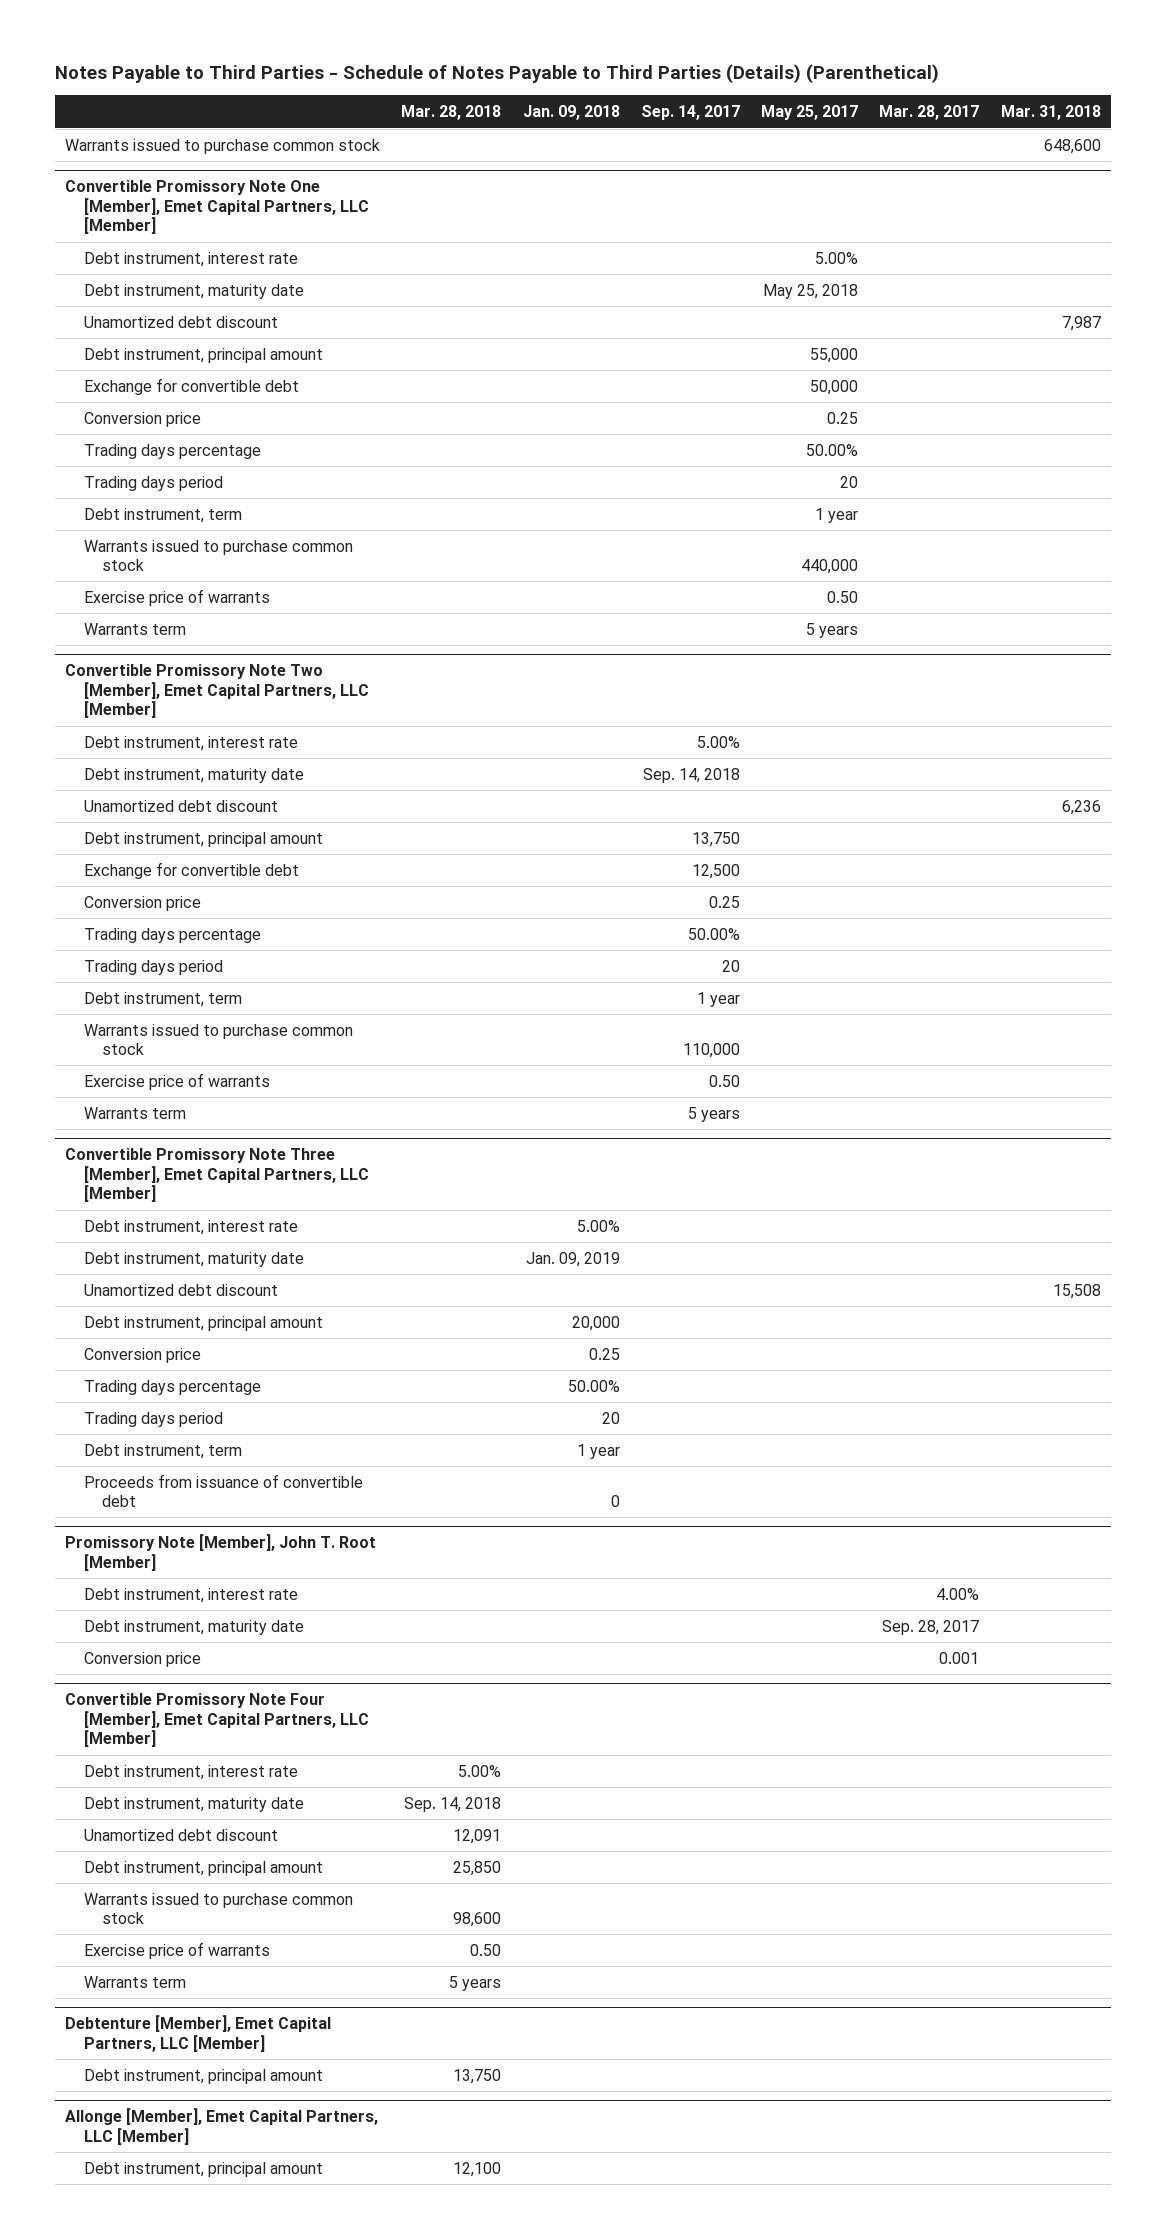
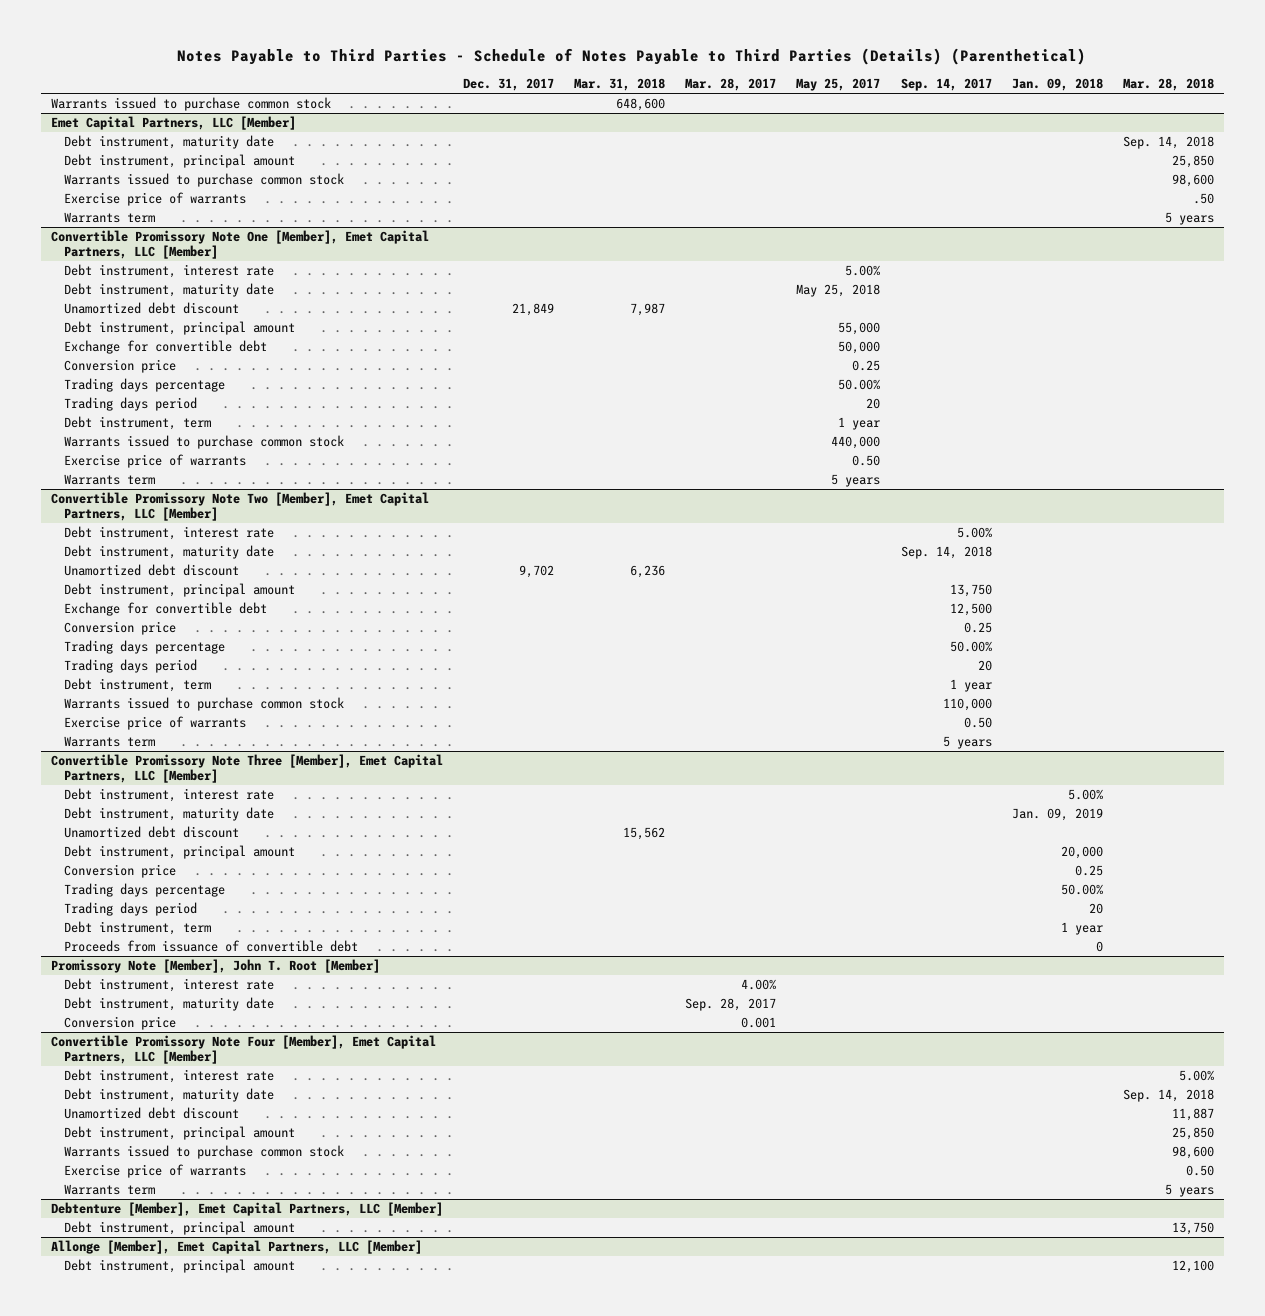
- | Mar. 28, 2018 | Jan. 09, 2018 | Sep. 14, 2017 | May 25, 2017 | Mar. 28, 2017 | Mar. 31, 2018
+ | Dec. 31, 2017 | Mar. 31, 2018 | Mar. 28, 2017 | May 25, 2017 | Sep. 14, 2017 | Jan. 09, 2018 | Mar. 28, 2018
+ Emet Capital Partners, LLC [Member]
+ Debt instrument, maturity date | | | | | | | Sep. 14, 2018
+ Debt instrument, principal amount | | | | | | | 25,850
+ Warrants issued to purchase common stock | | | | | | | 98,600
+ Exercise price of warrants | | | | | | | .50
+ Warrants term | | | | | | | 5 years
@ Convertible Promissory Note Three [Member], Emet Capital Partners, LLC [Member]
- Unamortized debt discount | | | | | | 15,508
+ Unamortized debt discount | | 15,562 | | | | |
@ Convertible Promissory Note Four [Member], Emet Capital Partners, LLC [Member]
- Unamortized debt discount | 12,091 | | | | |
+ Unamortized debt discount | | | | | | | 11,887

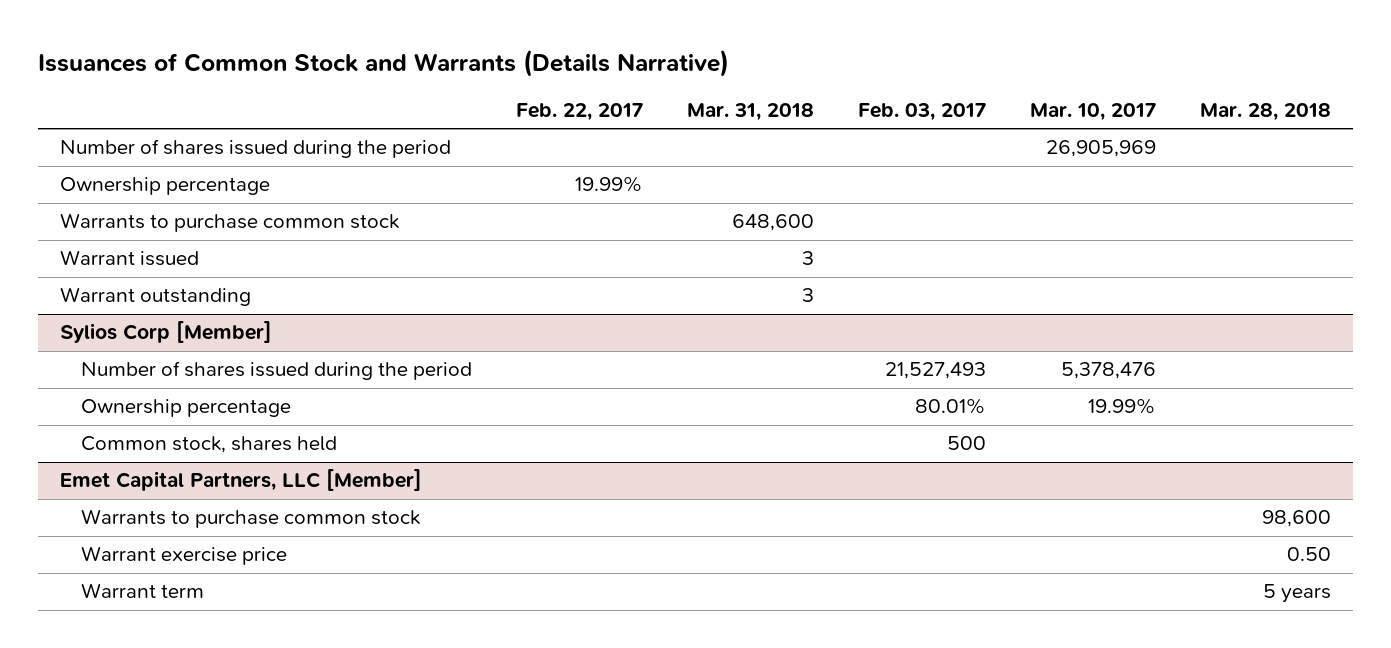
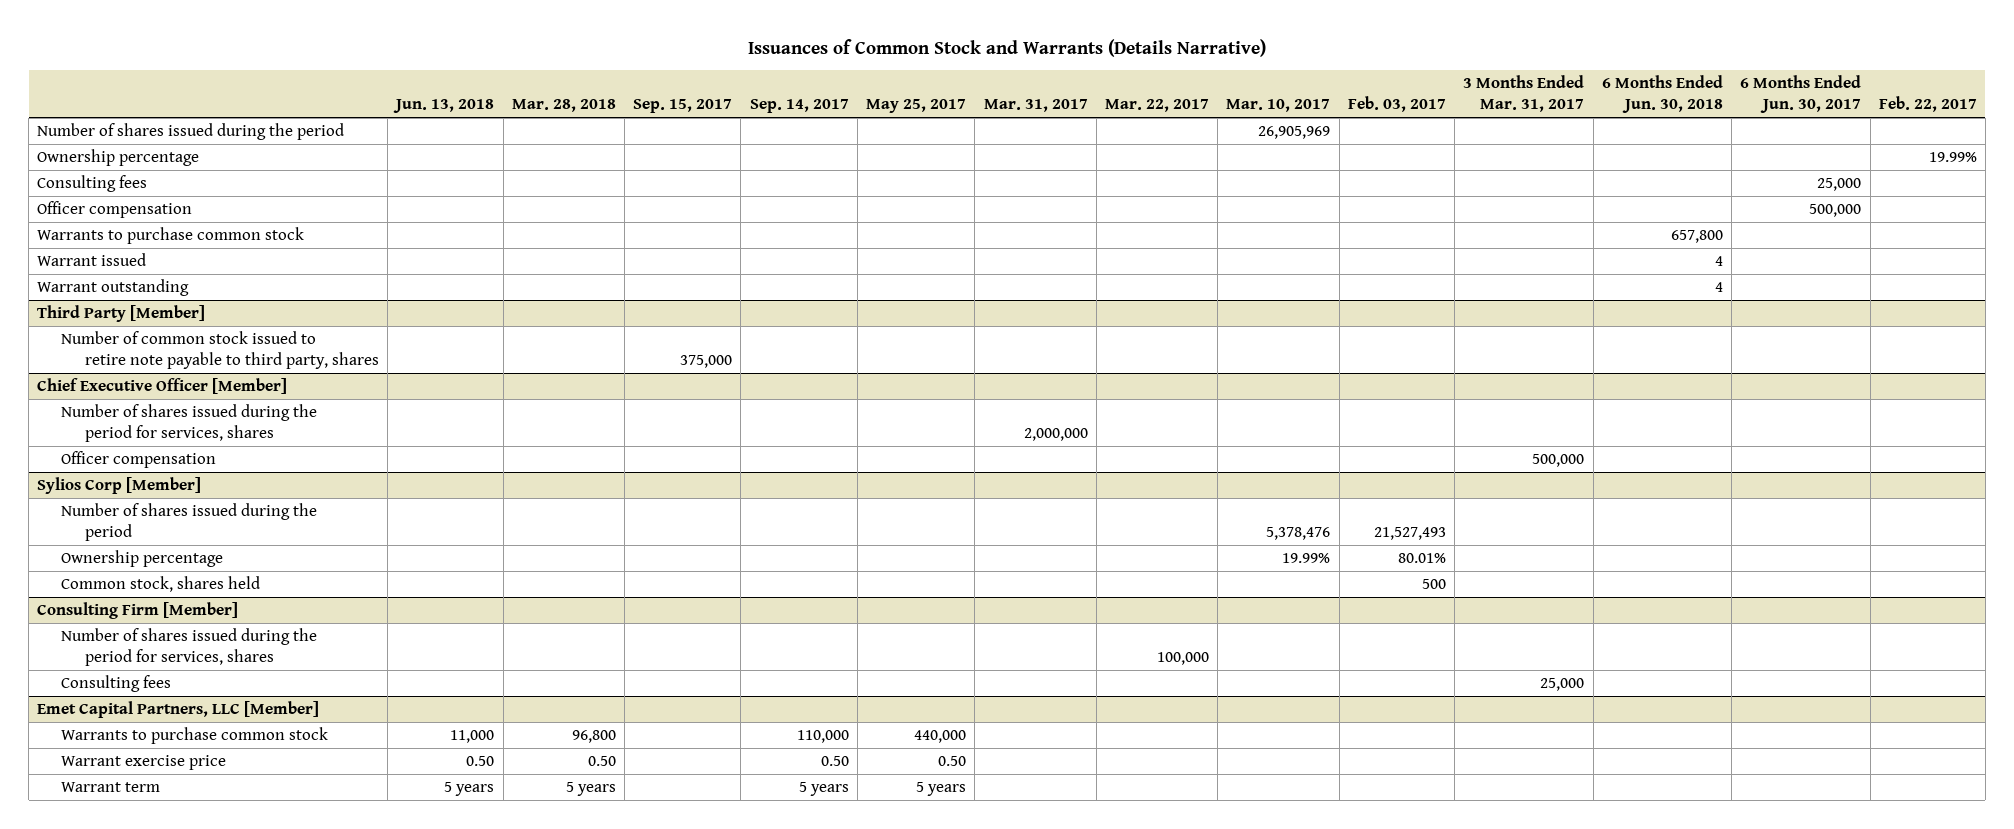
- | Feb. 22, 2017 | Mar. 31, 2018 | Feb. 03, 2017 | Mar. 10, 2017 | Mar. 28, 2018
+ | Jun. 13, 2018 | Mar. 28, 2018 | Sep. 15, 2017 | Sep. 14, 2017 | May 25, 2017 | Mar. 31, 2017 | Mar. 22, 2017 | Mar. 10, 2017 | Feb. 03, 2017 | 3 Months Ended Mar. 31, 2017 | 6 Months Ended Jun. 30, 2018 | 6 Months Ended Jun. 30, 2017 | Feb. 22, 2017
+ Consulting fees | | | | | | | | | | | | 25,000 |
+ Officer compensation | | | | | | | | | | | | 500,000 |
+ Third Party [Member]
+ Number of common stock issued to retire note payable to third party, shares | | | 375,000 | | | | | | | | | |
+ Chief Executive Officer [Member]
+ Number of shares issued during the period for services, shares | | | | | | 2,000,000 | | | | | | |
+ Officer compensation | | | | | | | | | | 500,000 | | |
+ Consulting Firm [Member]
+ Number of shares issued during the period for services, shares | | | | | | | 100,000 | | | | | |
+ Consulting fees | | | | | | | | | | 25,000 | | |
@ Emet Capital Partners, LLC [Member]
- Warrants to purchase common stock | | | | | 98,600
+ Warrants to purchase common stock | 11,000 | 96,800 | | 110,000 | 440,000 | | | | | | | |

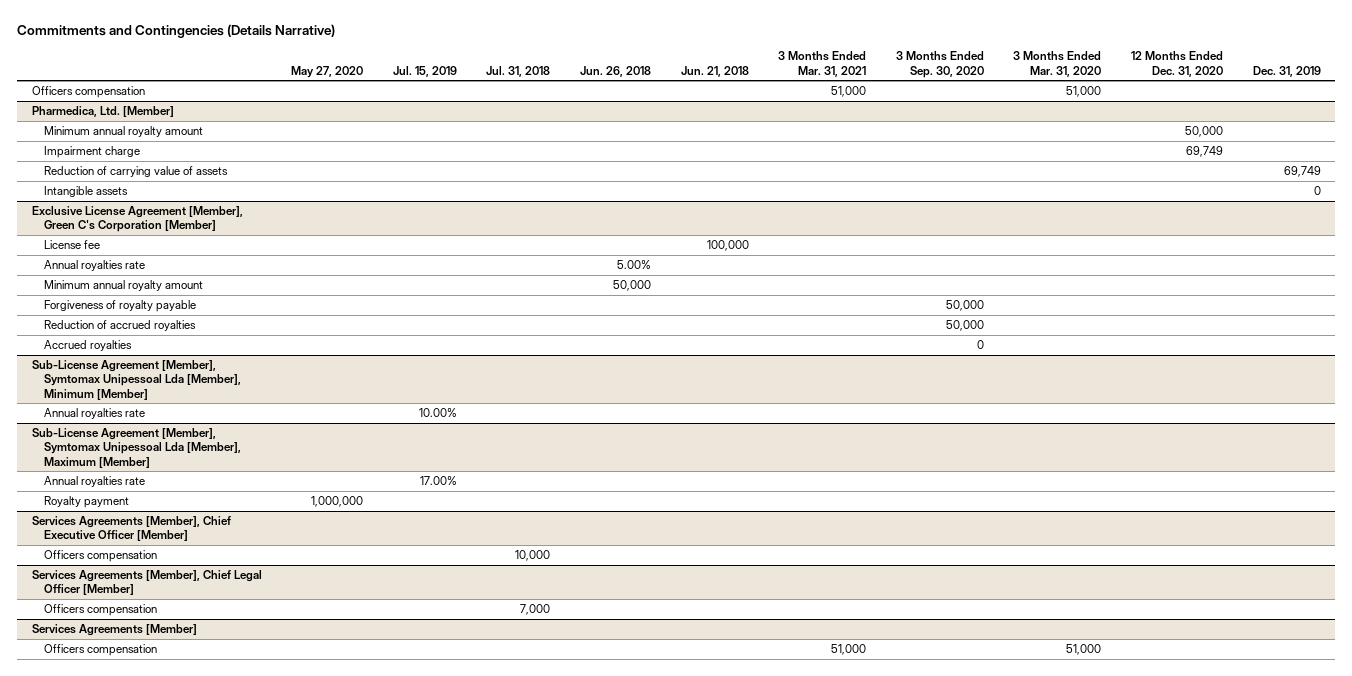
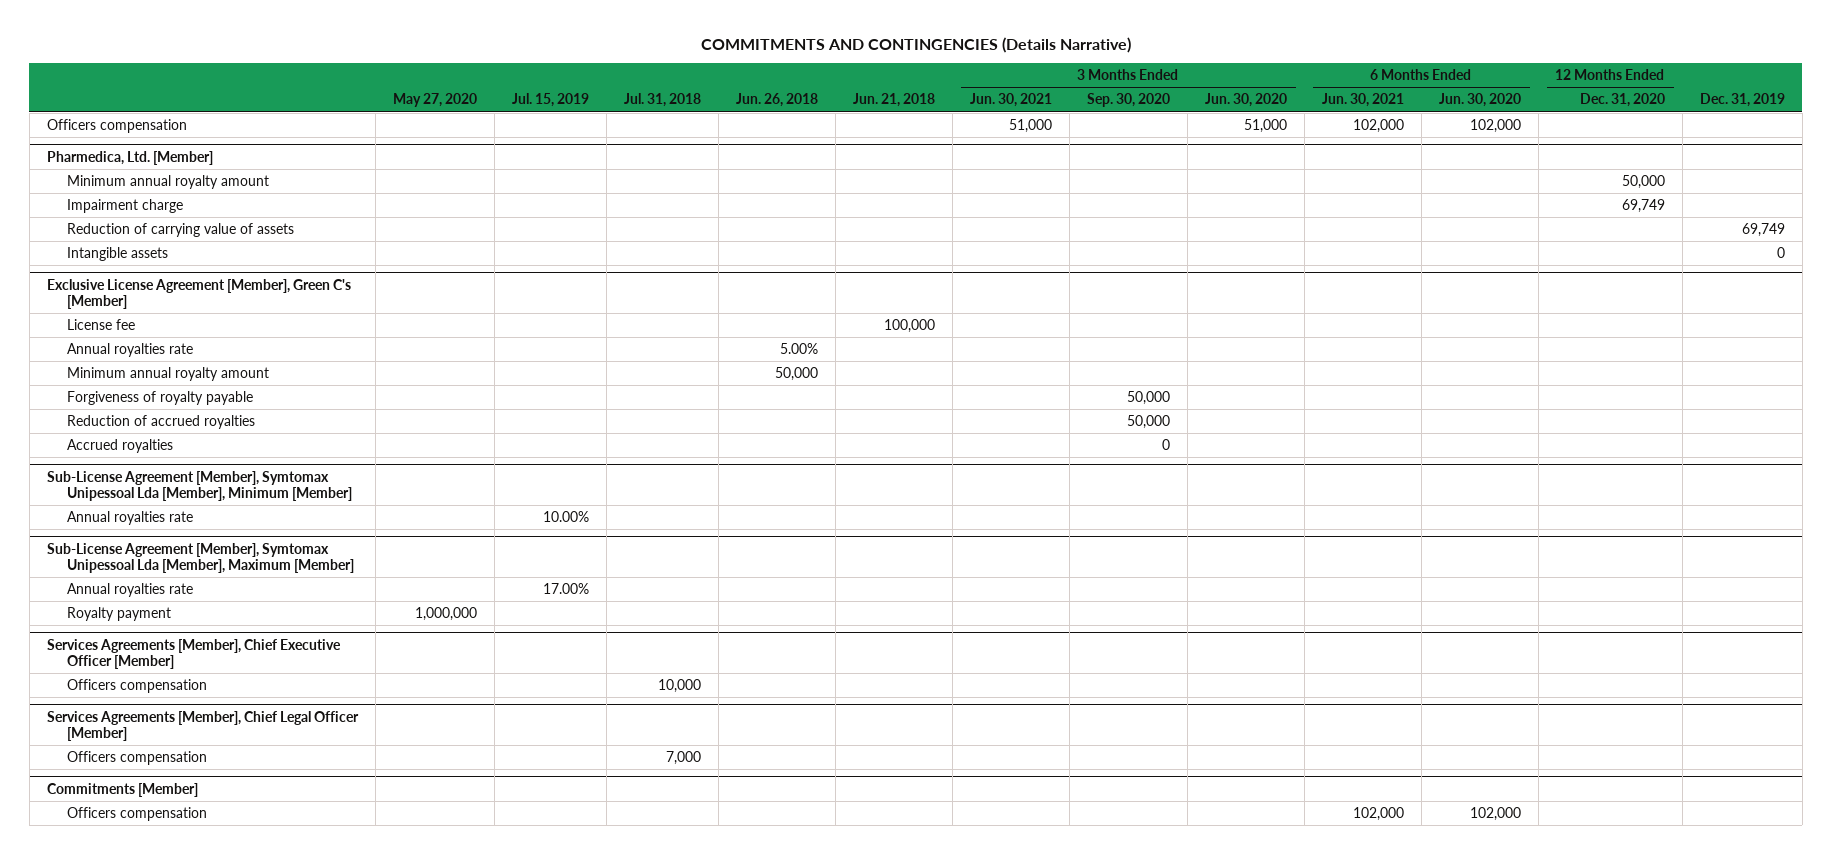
- Commitments and Contingencies (Details Narrative)
+ COMMITMENTS AND CONTINGENCIES (Details Narrative)
- | May 27, 2020 | Jul. 15, 2019 | Jul. 31, 2018 | Jun. 26, 2018 | Jun. 21, 2018 | 3 Months Ended Mar. 31, 2021 | 3 Months Ended Sep. 30, 2020 | 3 Months Ended Mar. 31, 2020 | 12 Months Ended Dec. 31, 2020 | Dec. 31, 2019
+ | May 27, 2020 | Jul. 15, 2019 | Jul. 31, 2018 | Jun. 26, 2018 | Jun. 21, 2018 | 3 Months Ended Jun. 30, 2021 | 3 Months Ended Sep. 30, 2020 | 3 Months Ended Jun. 30, 2020 | 6 Months Ended Jun. 30, 2021 | 6 Months Ended Jun. 30, 2020 | 12 Months Ended Dec. 31, 2020 | Dec. 31, 2019
- Exclusive License Agreement [Member], Green C's Corporation [Member]
+ Exclusive License Agreement [Member], Green C's [Member]
- Services Agreements [Member]
+ Commitments [Member]

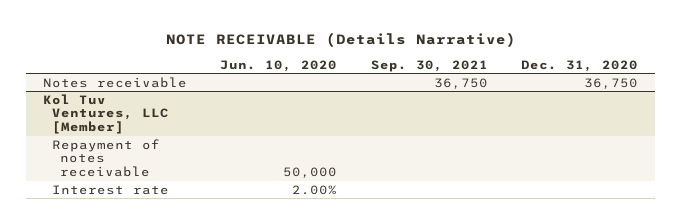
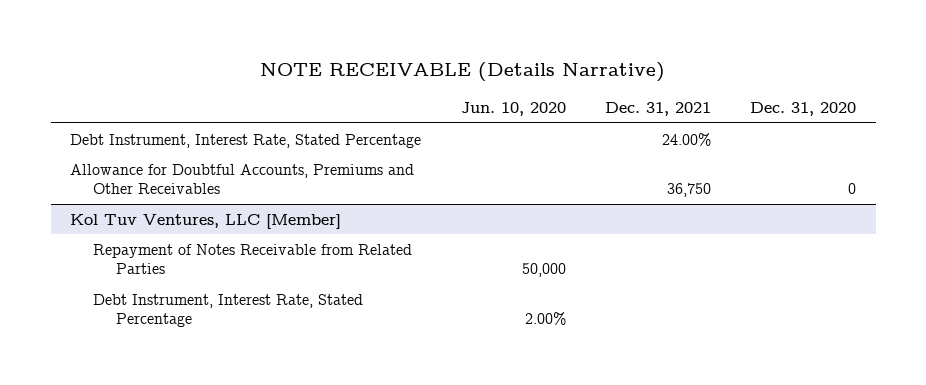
- | Jun. 10, 2020 | Sep. 30, 2021 | Dec. 31, 2020
+ | Jun. 10, 2020 | Dec. 31, 2021 | Dec. 31, 2020
- Notes receivable | | 36,750 | 36,750
+ Debt Instrument, Interest Rate, Stated Percentage | | 24.00% |
+ Allowance for Doubtful Accounts, Premiums and Other Receivables | | 36,750 | 0
@ Kol Tuv Ventures, LLC [Member]
- Repayment of notes receivable | 50,000 | |
- Interest rate | 2.00% | |
+ Repayment of Notes Receivable from Related Parties | 50,000 | |
+ Debt Instrument, Interest Rate, Stated Percentage | 2.00% | |

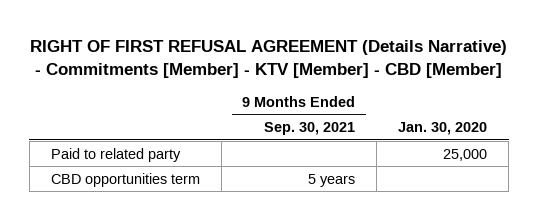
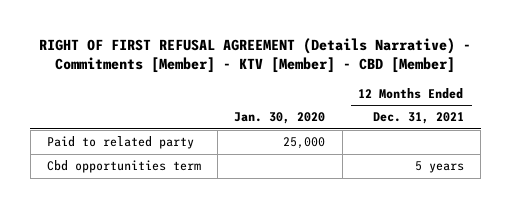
- | 9 Months Ended Sep. 30, 2021 | Jan. 30, 2020
+ | Jan. 30, 2020 | 12 Months Ended Dec. 31, 2021
- CBD opportunities term | 5 years |
+ Cbd opportunities term | | 5 years

